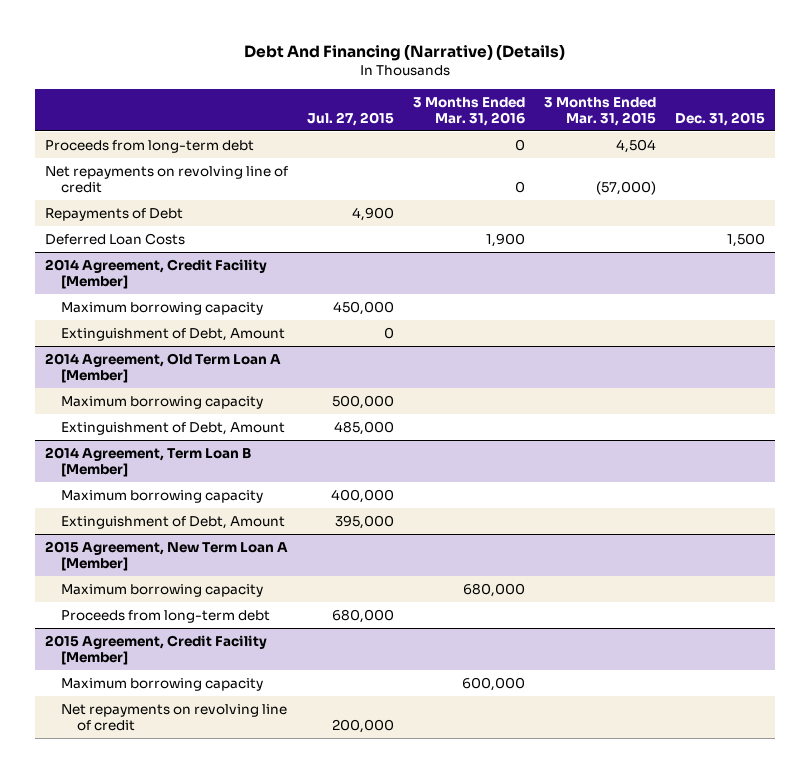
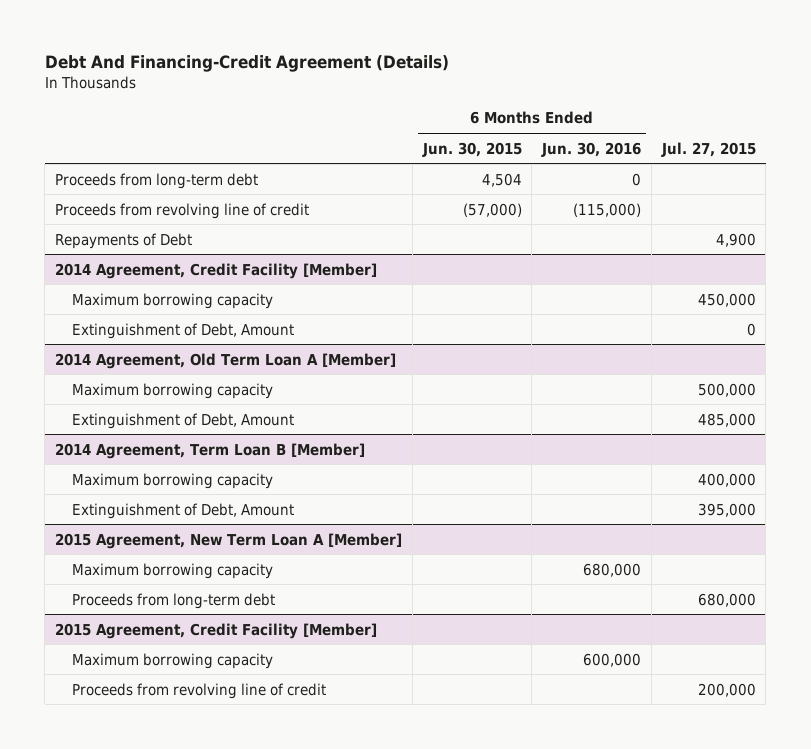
- Debt And Financing (Narrative) (Details)
+ Debt And Financing-Credit Agreement (Details)
- | Jul. 27, 2015 | 3 Months Ended Mar. 31, 2016 | 3 Months Ended Mar. 31, 2015 | Dec. 31, 2015
+ | 6 Months Ended Jun. 30, 2015 | 6 Months Ended Jun. 30, 2016 | Jul. 27, 2015
- Net repayments on revolving line of credit | | 0 | (57,000) |
+ Proceeds from revolving line of credit | (57,000) | (115,000) |
- Deferred Loan Costs | | 1,900 | | 1,500
@ 2015 Agreement, Credit Facility [Member]
- Net repayments on revolving line of credit | 200,000 | | |
+ Proceeds from revolving line of credit | | | 200,000

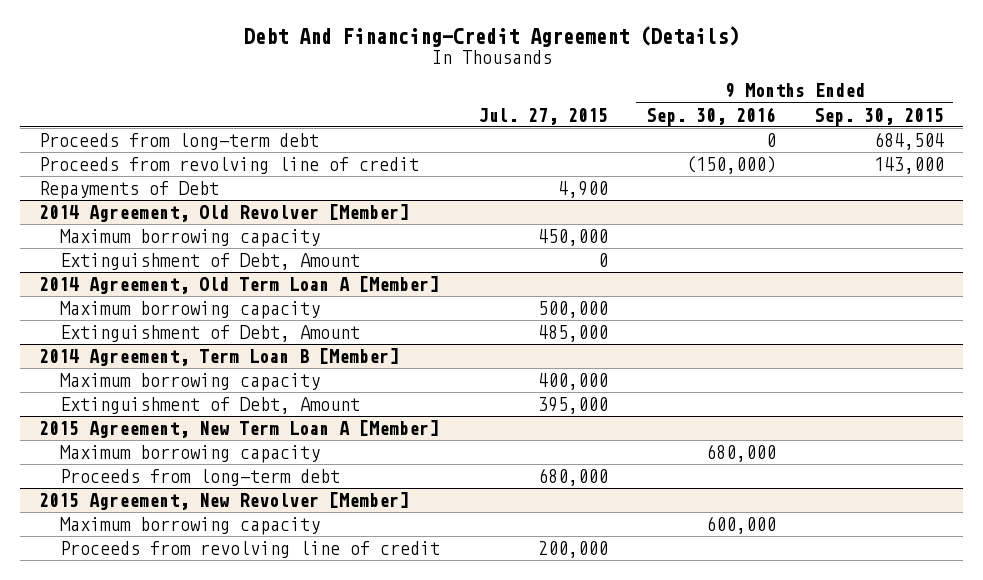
- | 6 Months Ended Jun. 30, 2015 | 6 Months Ended Jun. 30, 2016 | Jul. 27, 2015
+ | Jul. 27, 2015 | 9 Months Ended Sep. 30, 2016 | 9 Months Ended Sep. 30, 2015
- 2014 Agreement, Credit Facility [Member]
+ 2014 Agreement, Old Revolver [Member]
- 2015 Agreement, Credit Facility [Member]
+ 2015 Agreement, New Revolver [Member]

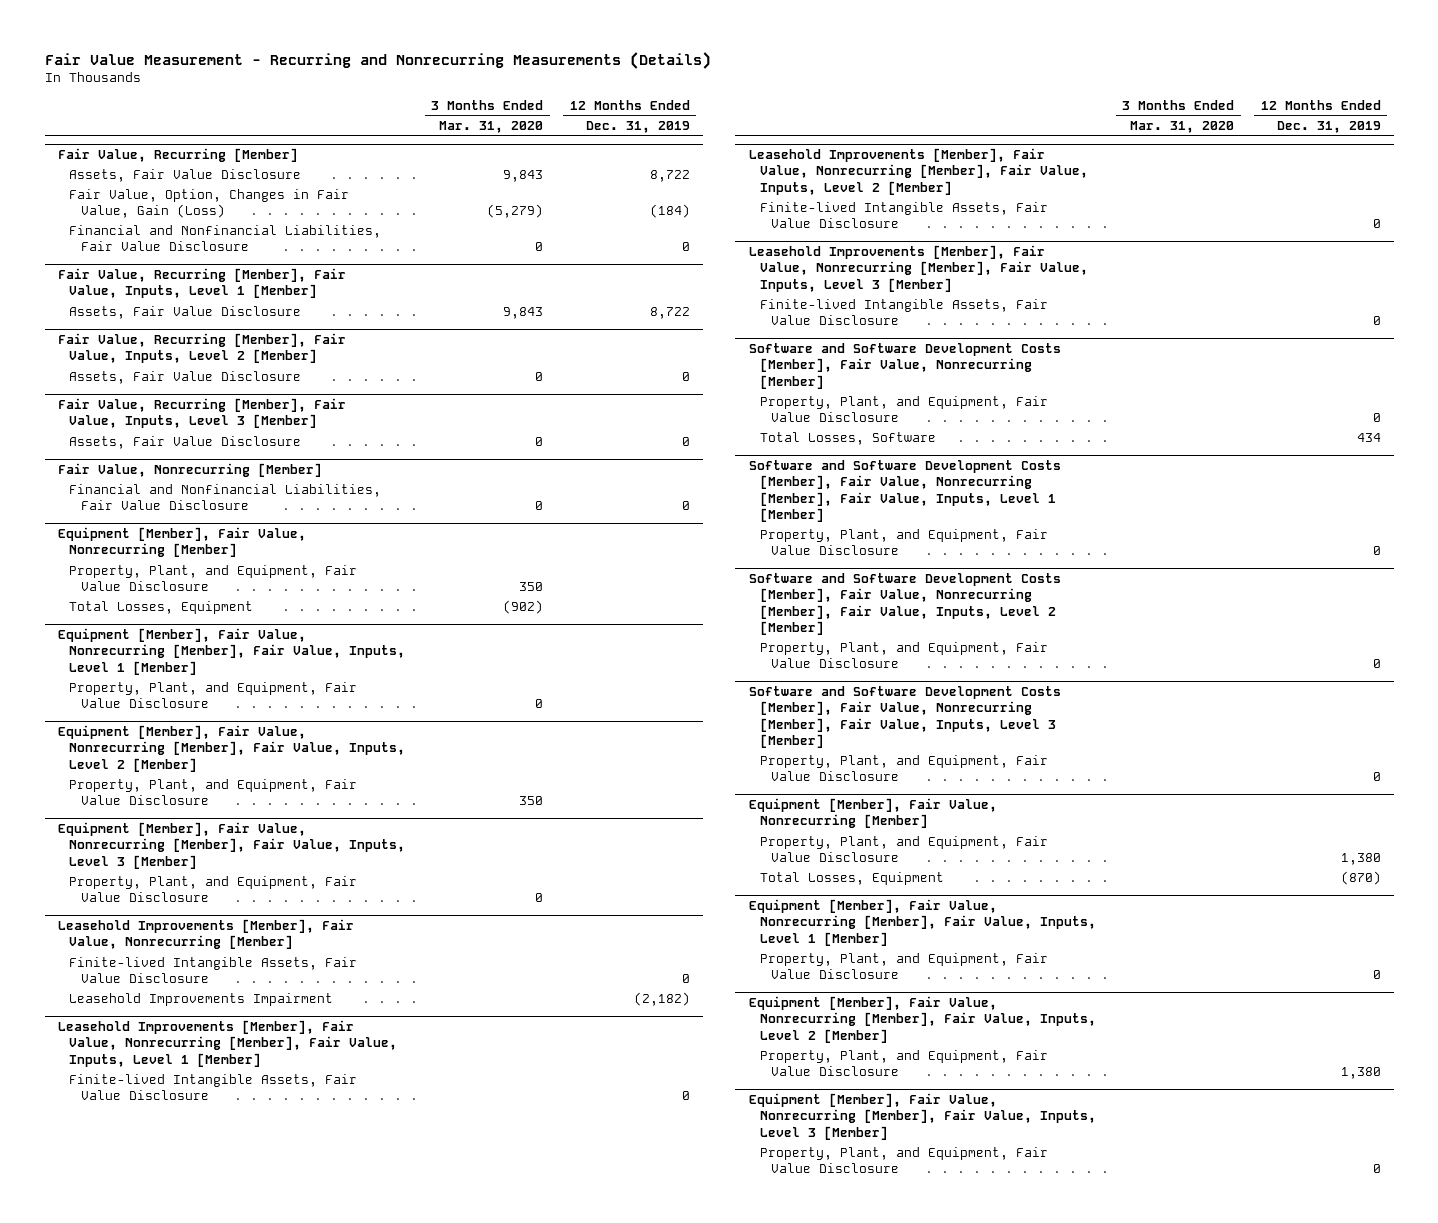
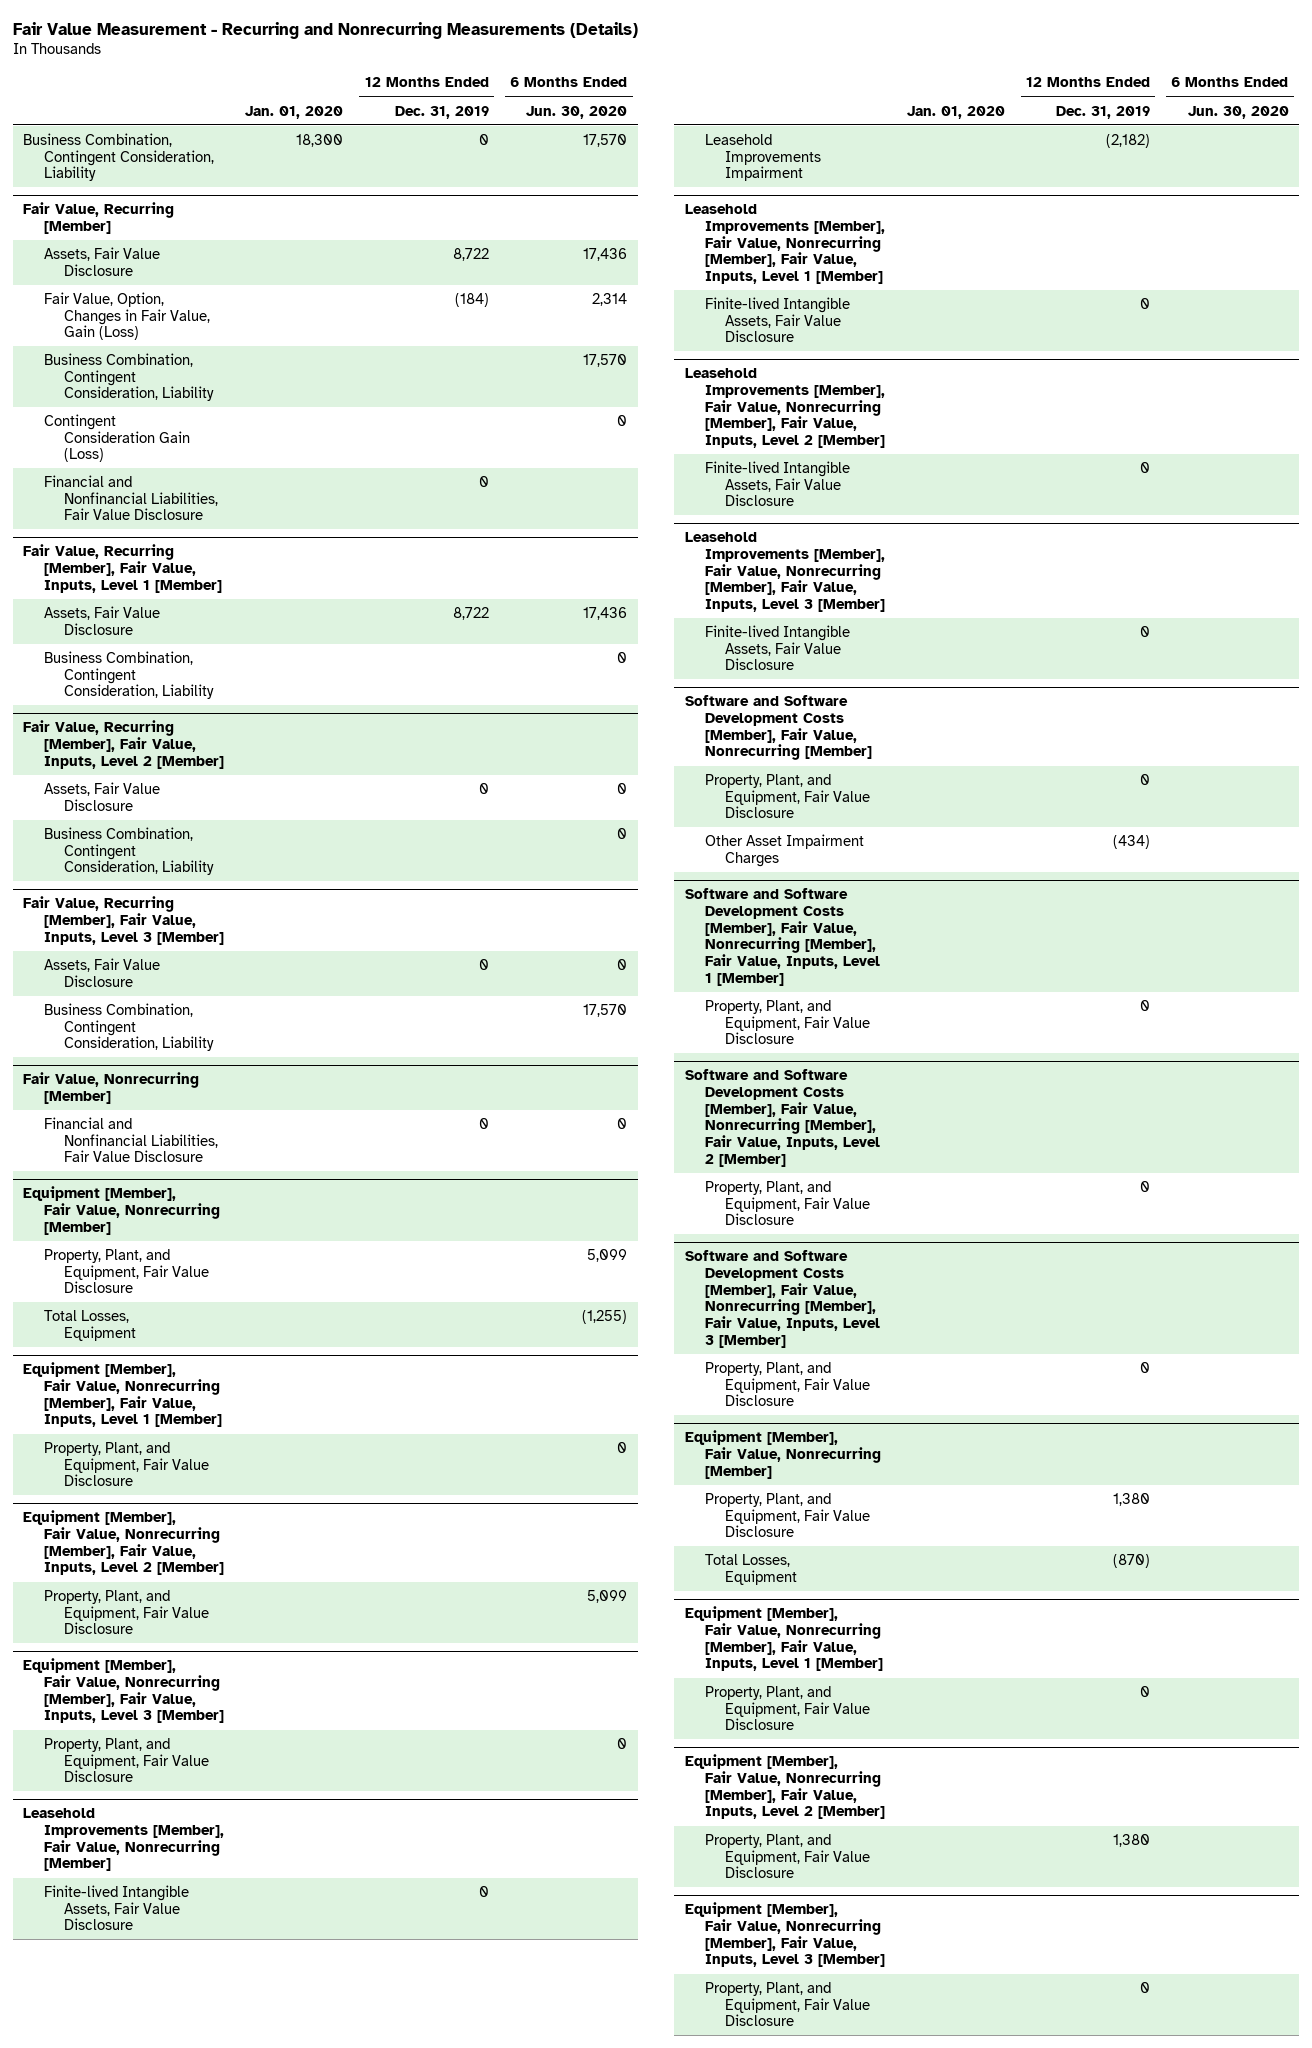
- | 3 Months Ended Mar. 31, 2020 | 12 Months Ended Dec. 31, 2019
+ | Jan. 01, 2020 | 12 Months Ended Dec. 31, 2019 | 6 Months Ended Jun. 30, 2020
+ Business Combination, Contingent Consideration, Liability | 18,300 | 0 | 17,570
@ Fair Value, Recurring [Member]
+ Business Combination, Contingent Consideration, Liability | | | 17,570
+ Contingent Consideration Gain (Loss) | | | 0
@ Fair Value, Recurring [Member], Fair Value, Inputs, Level 1 [Member]
+ Business Combination, Contingent Consideration, Liability | | | 0
@ Fair Value, Recurring [Member], Fair Value, Inputs, Level 2 [Member]
+ Business Combination, Contingent Consideration, Liability | | | 0
@ Fair Value, Recurring [Member], Fair Value, Inputs, Level 3 [Member]
+ Business Combination, Contingent Consideration, Liability | | | 17,570
@ Software and Software Development Costs [Member], Fair Value, Nonrecurring [Member]
- Total Losses, Software | | 434
+ Other Asset Impairment Charges | | (434) |

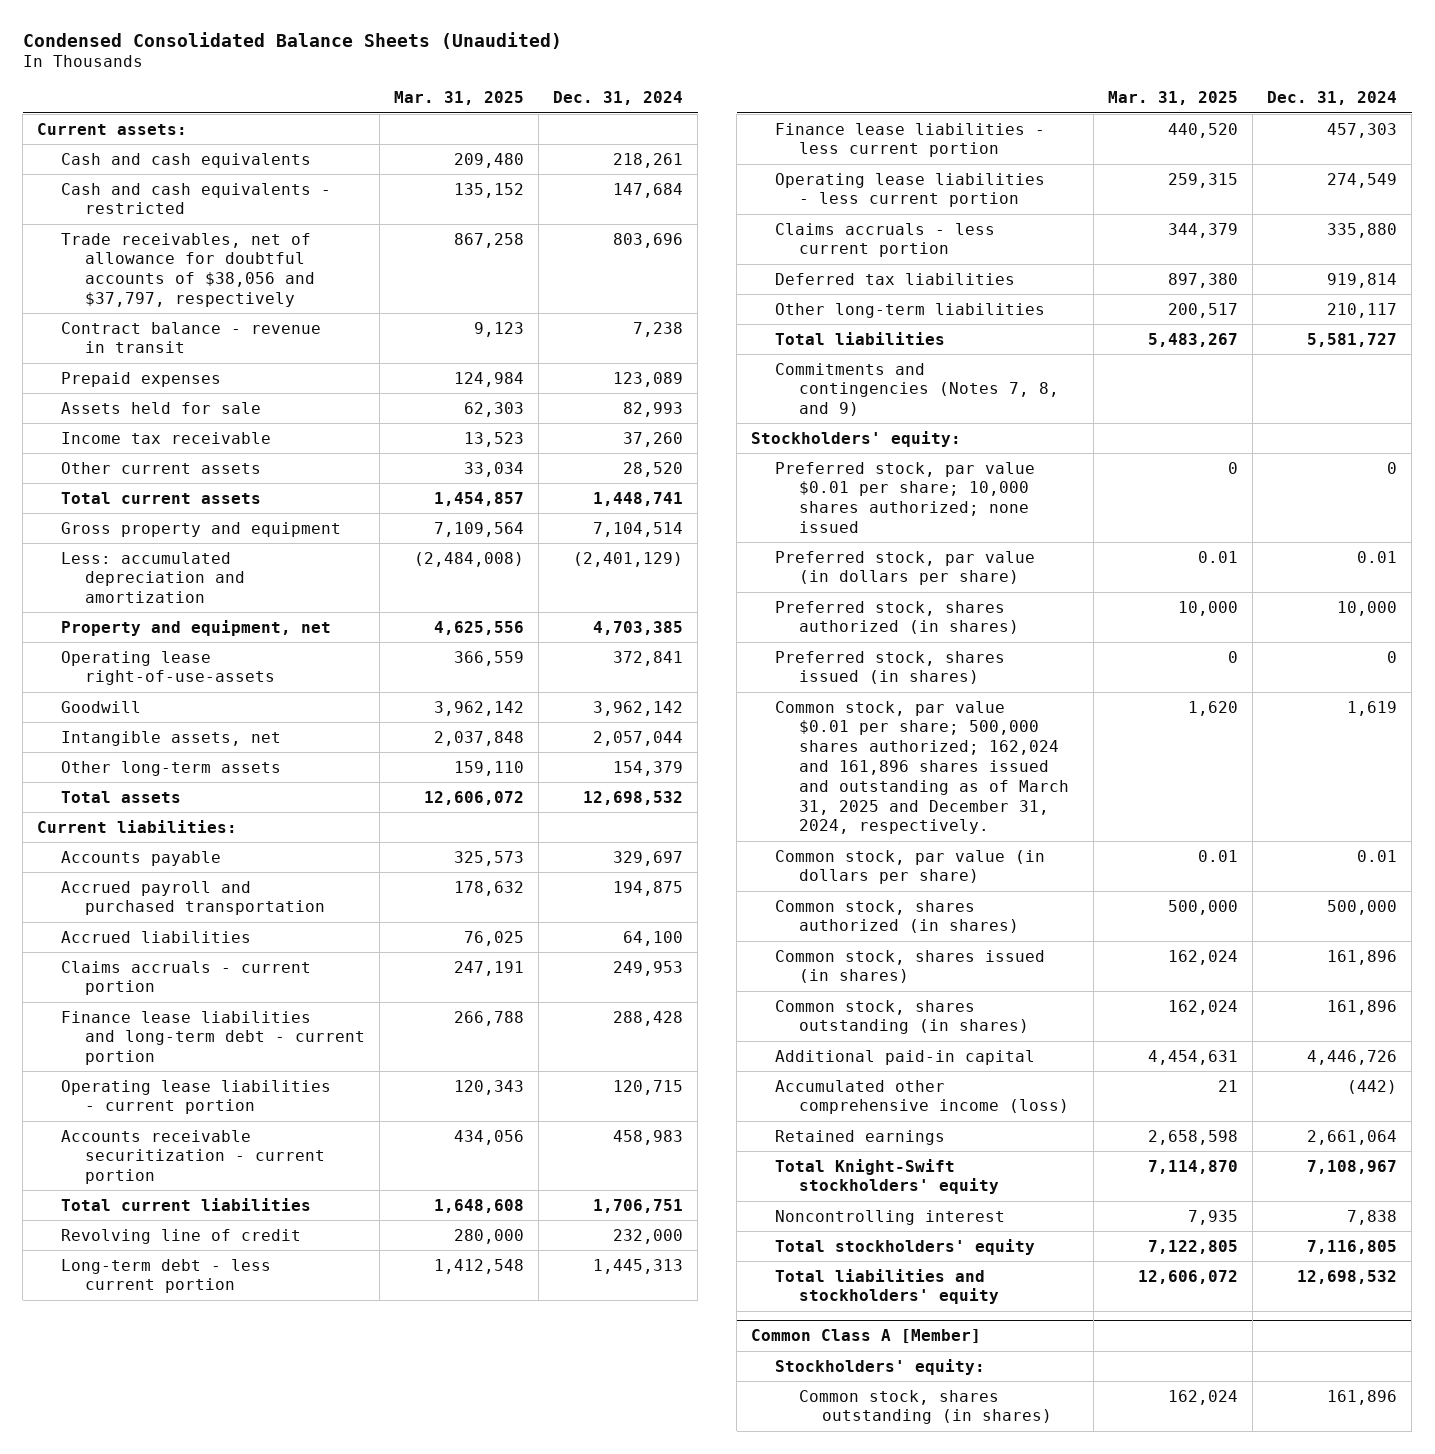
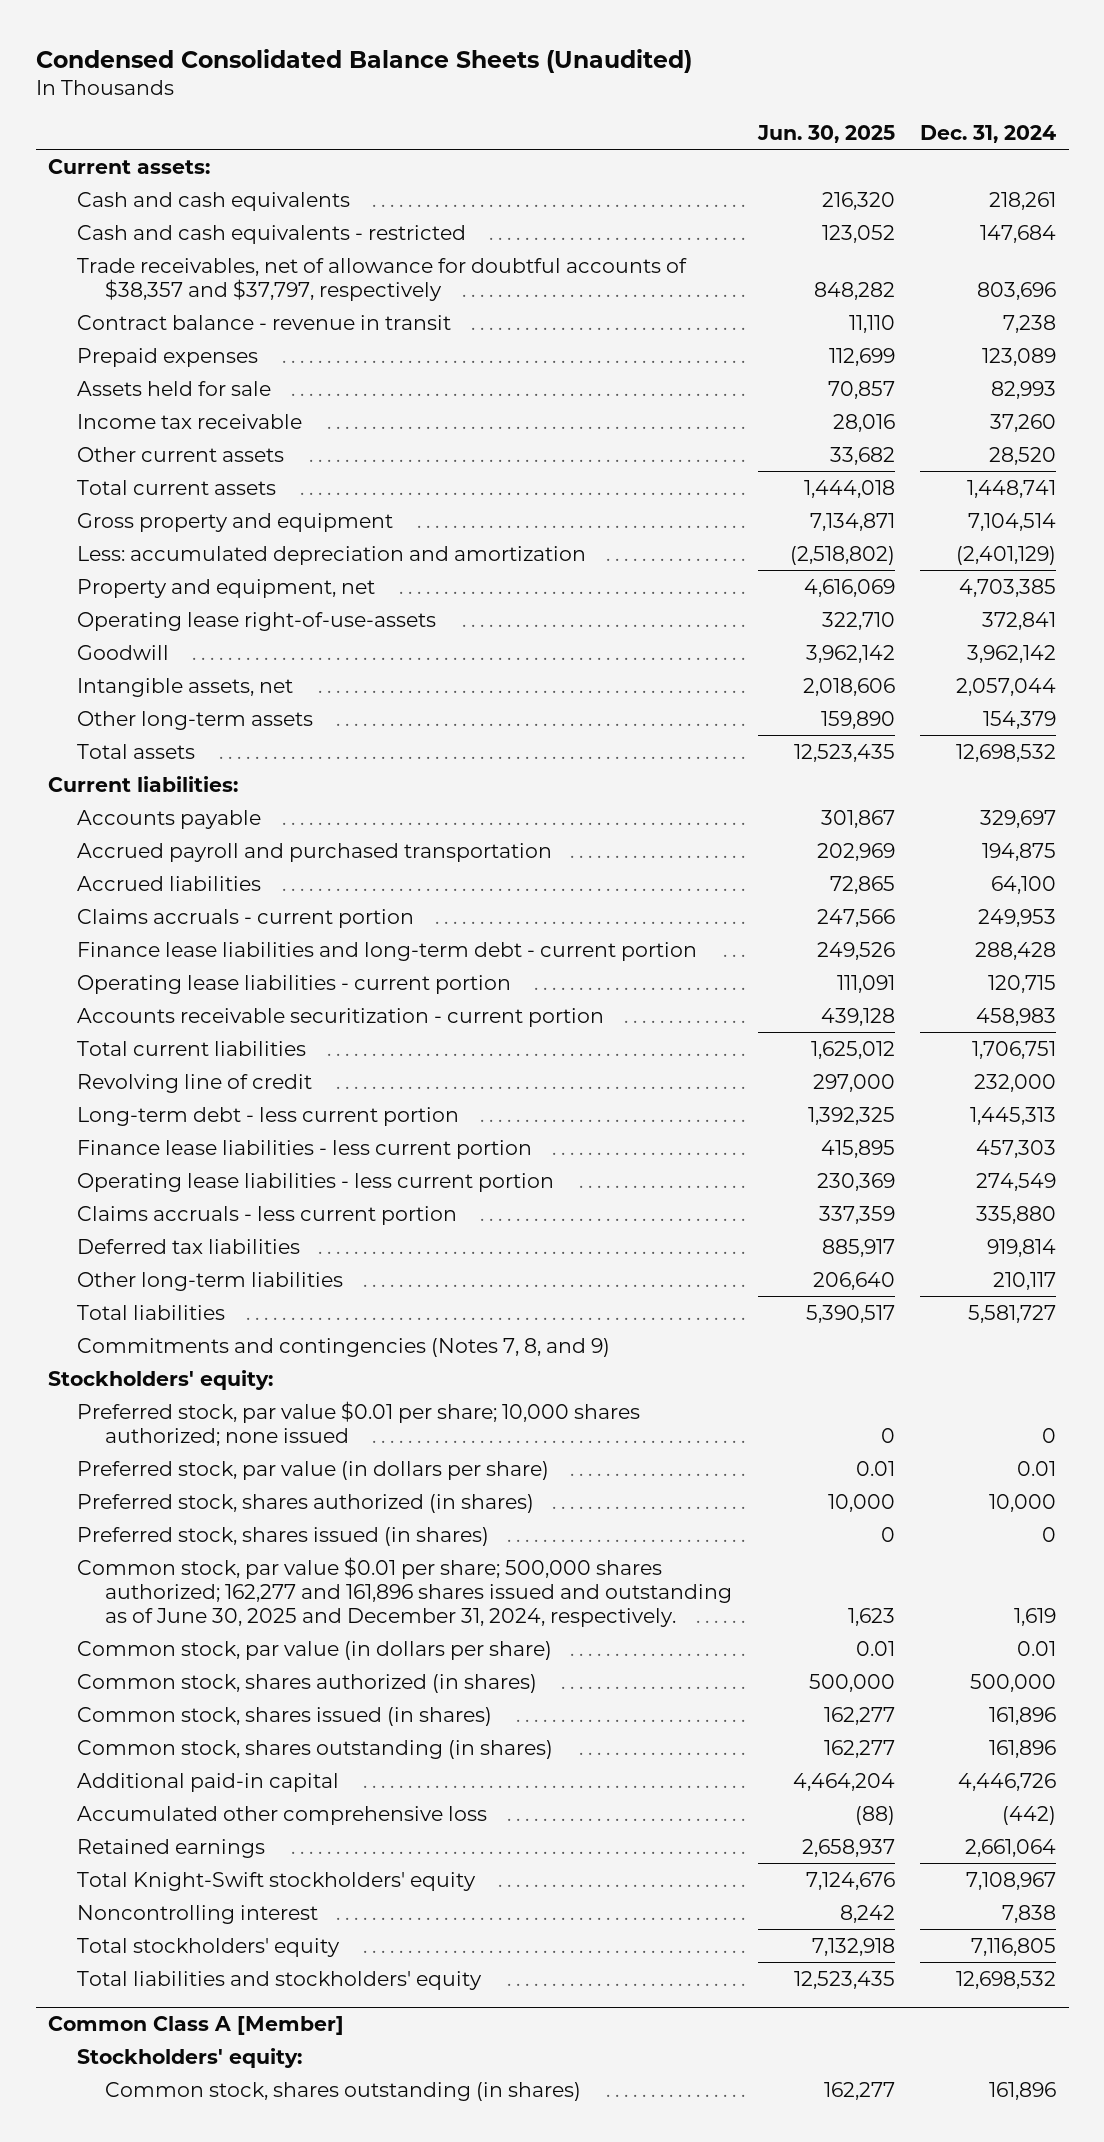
- | Mar. 31, 2025 | Dec. 31, 2024
+ | Jun. 30, 2025 | Dec. 31, 2024
- Trade receivables, net of allowance for doubtful accounts of $38,056 and $37,797, respectively | 867,258 | 803,696
+ Trade receivables, net of allowance for doubtful accounts of $38,357 and $37,797, respectively | 848,282 | 803,696
- Common stock, par value $0.01 per share; 500,000 shares authorized; 162,024 and 161,896 shares issued and outstanding as of March 31, 2025 and December 31, 2024, respectively. | 1,620 | 1,619
+ Common stock, par value $0.01 per share; 500,000 shares authorized; 162,277 and 161,896 shares issued and outstanding as of June 30, 2025 and December 31, 2024, respectively. | 1,623 | 1,619
- Accumulated other comprehensive income (loss) | 21 | (442)
+ Accumulated other comprehensive loss | (88) | (442)

